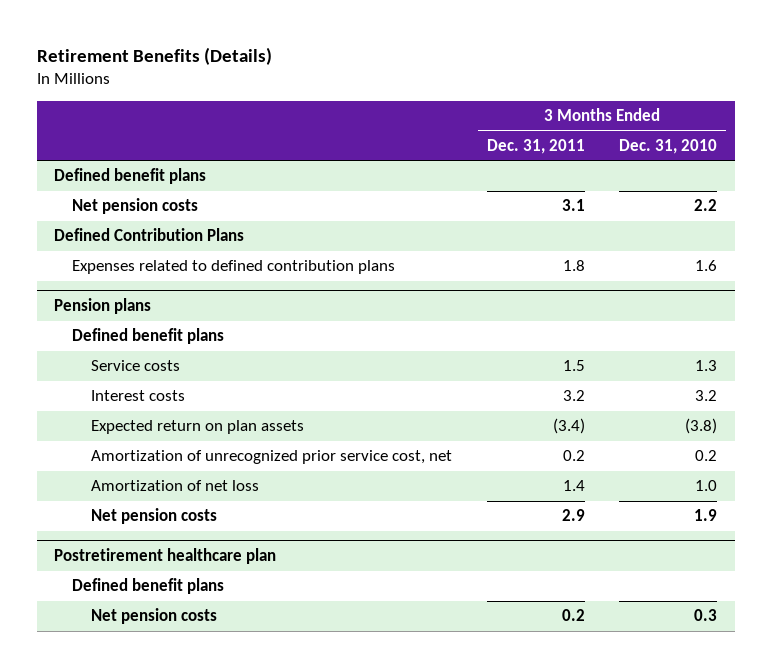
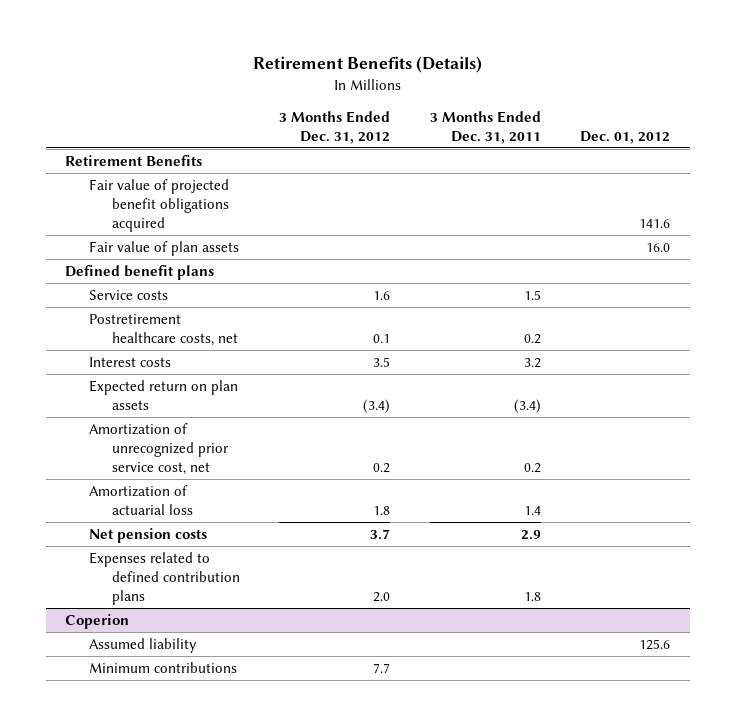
- | 3 Months Ended Dec. 31, 2011 | 3 Months Ended Dec. 31, 2010
+ | 3 Months Ended Dec. 31, 2012 | 3 Months Ended Dec. 31, 2011 | Dec. 01, 2012
- Defined benefit plans
- Net pension costs | 3.1 | 2.2
- Defined Contribution Plans
- Pension plans
+ Retirement Benefits
+ Fair value of projected benefit obligations acquired | | | 141.6
+ Fair value of plan assets | | | 16.0
+ Postretirement healthcare costs, net | 0.1 | 0.2 |
- Amortization of net loss | 1.4 | 1.0
+ Amortization of actuarial loss | 1.8 | 1.4 |
- Postretirement healthcare plan
- Defined benefit plans
- Net pension costs | 0.2 | 0.3
moved down: Expenses related to defined contribution plans | 2.0 | 1.8 |
+ Coperion
+ Assumed liability | | | 125.6
+ Minimum contributions | 7.7 | |

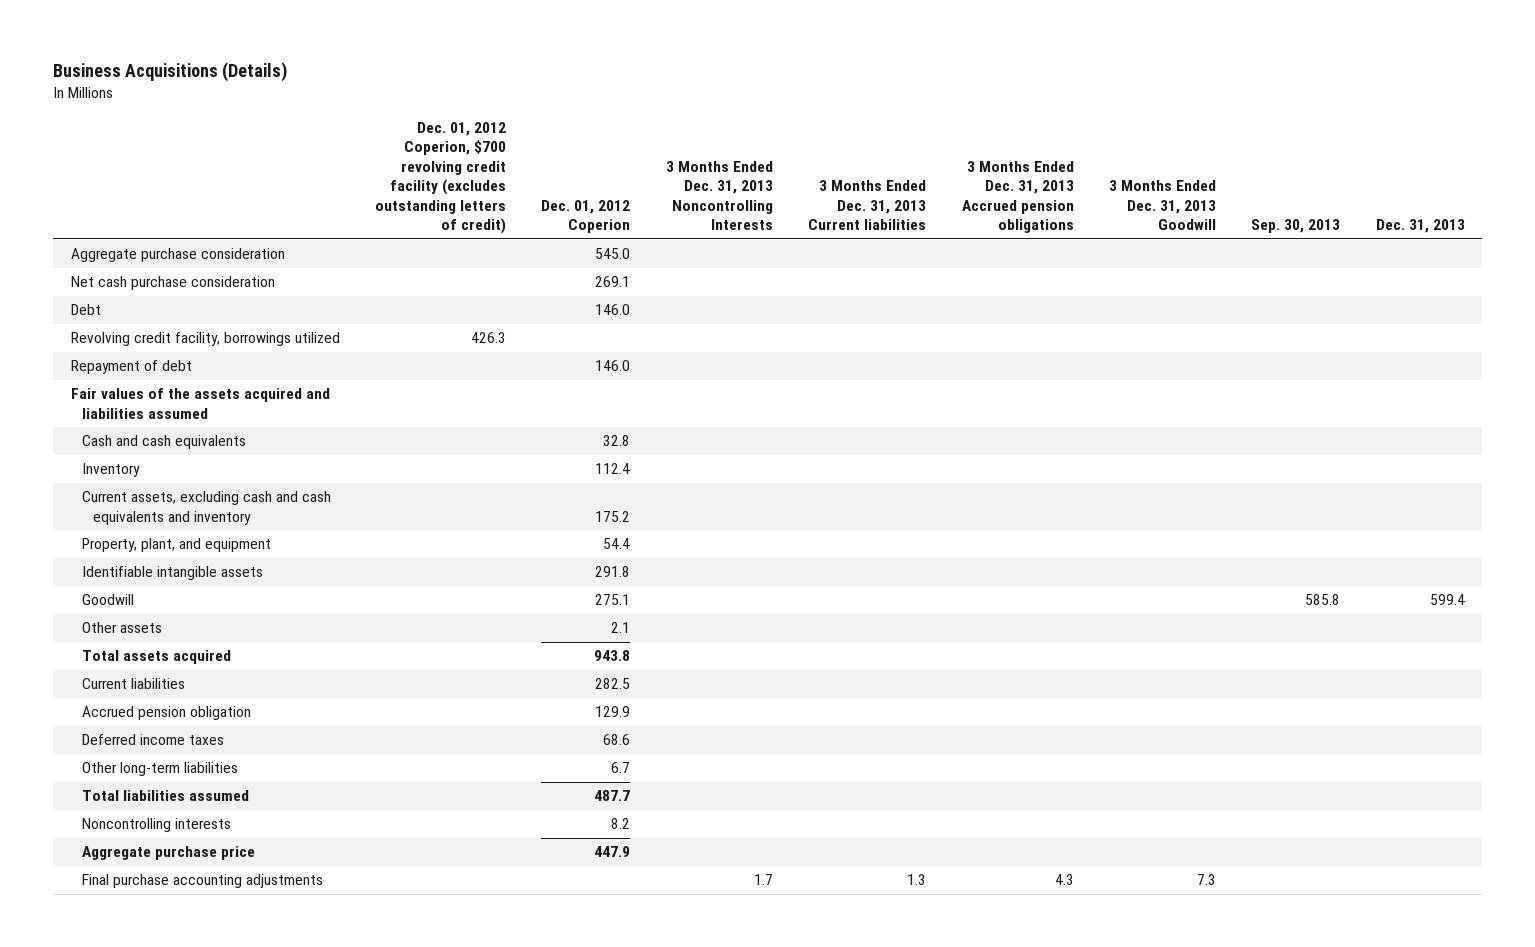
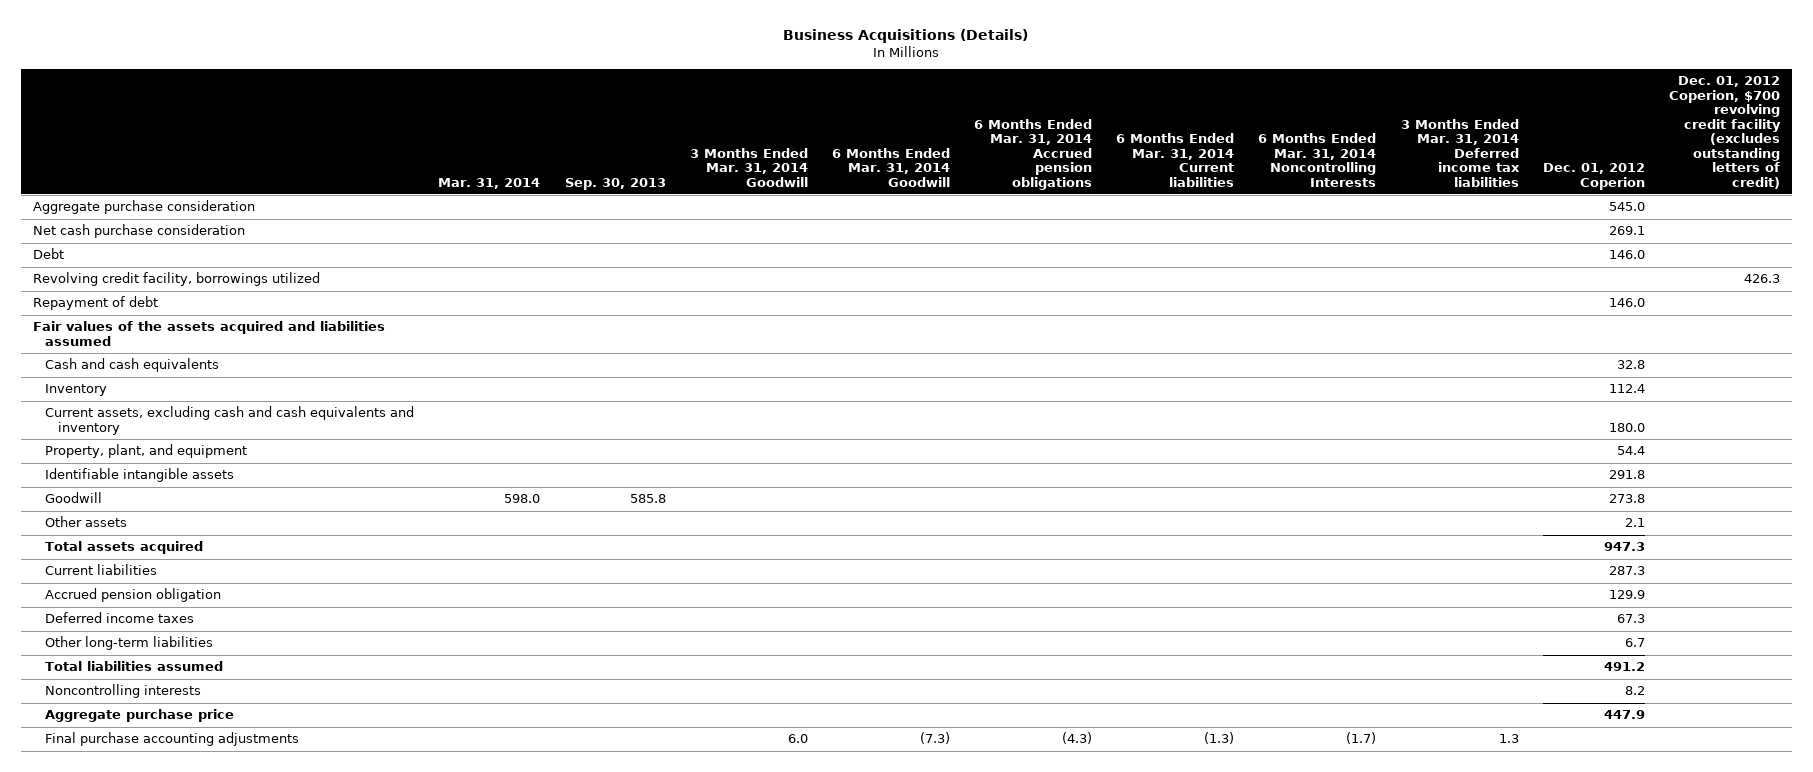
- | Dec. 01, 2012 Coperion, $700 revolving credit facility (excludes outstanding letters of credit) | Dec. 01, 2012 Coperion | 3 Months Ended Dec. 31, 2013 Noncontrolling Interests | 3 Months Ended Dec. 31, 2013 Current liabilities | 3 Months Ended Dec. 31, 2013 Accrued pension obligations | 3 Months Ended Dec. 31, 2013 Goodwill | Sep. 30, 2013 | Dec. 31, 2013
+ | Mar. 31, 2014 | Sep. 30, 2013 | 3 Months Ended Mar. 31, 2014 Goodwill | 6 Months Ended Mar. 31, 2014 Goodwill | 6 Months Ended Mar. 31, 2014 Accrued pension obligations | 6 Months Ended Mar. 31, 2014 Current liabilities | 6 Months Ended Mar. 31, 2014 Noncontrolling Interests | 3 Months Ended Mar. 31, 2014 Deferred income tax liabilities | Dec. 01, 2012 Coperion | Dec. 01, 2012 Coperion, $700 revolving credit facility (excludes outstanding letters of credit)
- Current assets, excluding cash and cash equivalents and inventory | | 175.2 | | | | | |
+ Current assets, excluding cash and cash equivalents and inventory | | | | | | | | | 180.0 |
- Goodwill | | 275.1 | | | | | 585.8 | 599.4
+ Goodwill | 598.0 | 585.8 | | | | | | | 273.8 |
- Total assets acquired | | 943.8 | | | | | |
- Current liabilities | | 282.5 | | | | | |
+ Total assets acquired | | | | | | | | | 947.3 |
+ Current liabilities | | | | | | | | | 287.3 |
- Deferred income taxes | | 68.6 | | | | | |
+ Deferred income taxes | | | | | | | | | 67.3 |
- Total liabilities assumed | | 487.7 | | | | | |
+ Total liabilities assumed | | | | | | | | | 491.2 |

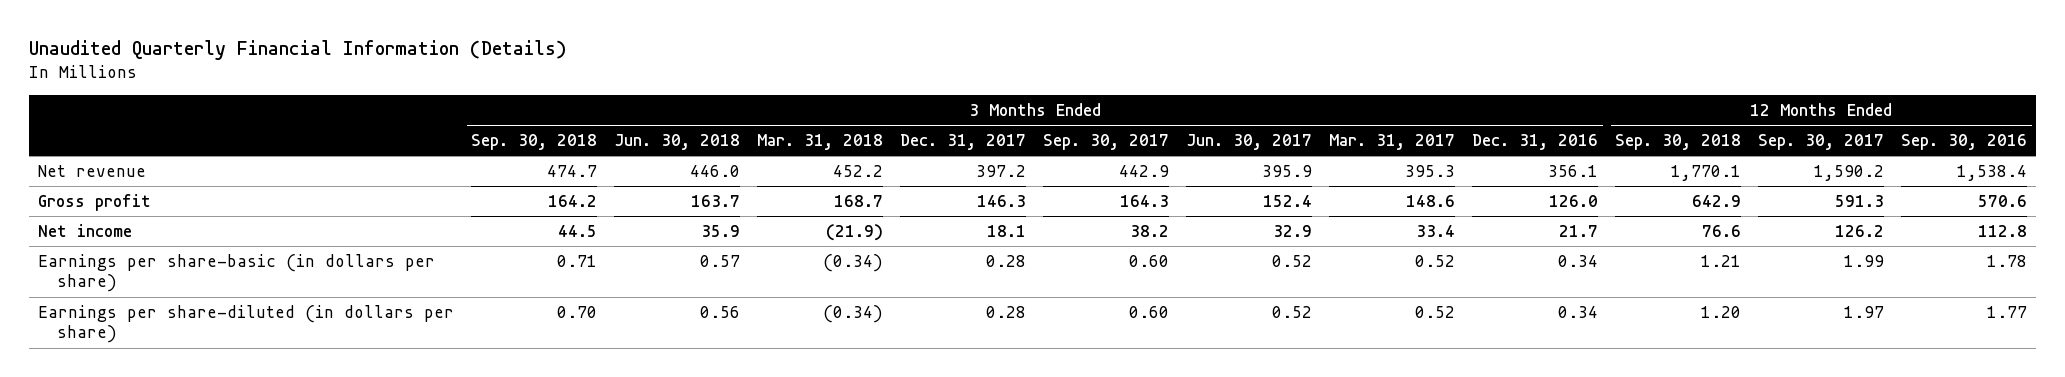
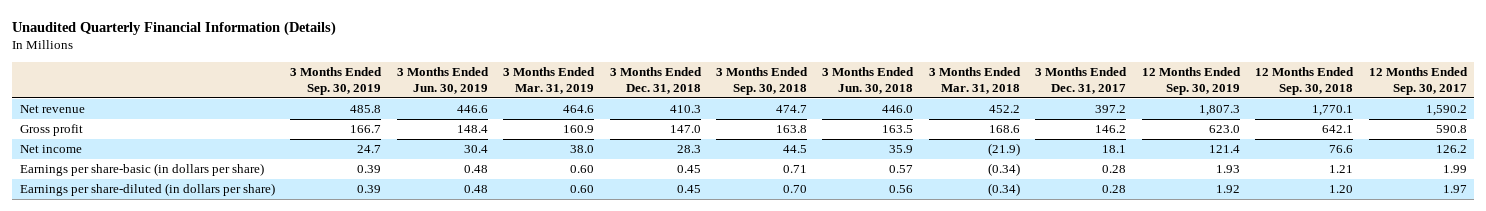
- | 3 Months Ended Sep. 30, 2018 | 3 Months Ended Jun. 30, 2018 | 3 Months Ended Mar. 31, 2018 | 3 Months Ended Dec. 31, 2017 | 3 Months Ended Sep. 30, 2017 | 3 Months Ended Jun. 30, 2017 | 3 Months Ended Mar. 31, 2017 | 3 Months Ended Dec. 31, 2016 | 12 Months Ended Sep. 30, 2018 | 12 Months Ended Sep. 30, 2017 | 12 Months Ended Sep. 30, 2016
+ | 3 Months Ended Sep. 30, 2019 | 3 Months Ended Jun. 30, 2019 | 3 Months Ended Mar. 31, 2019 | 3 Months Ended Dec. 31, 2018 | 3 Months Ended Sep. 30, 2018 | 3 Months Ended Jun. 30, 2018 | 3 Months Ended Mar. 31, 2018 | 3 Months Ended Dec. 31, 2017 | 12 Months Ended Sep. 30, 2019 | 12 Months Ended Sep. 30, 2018 | 12 Months Ended Sep. 30, 2017
- Gross profit | 164.2 | 163.7 | 168.7 | 146.3 | 164.3 | 152.4 | 148.6 | 126.0 | 642.9 | 591.3 | 570.6
+ Gross profit | 166.7 | 148.4 | 160.9 | 147.0 | 163.8 | 163.5 | 168.6 | 146.2 | 623.0 | 642.1 | 590.8

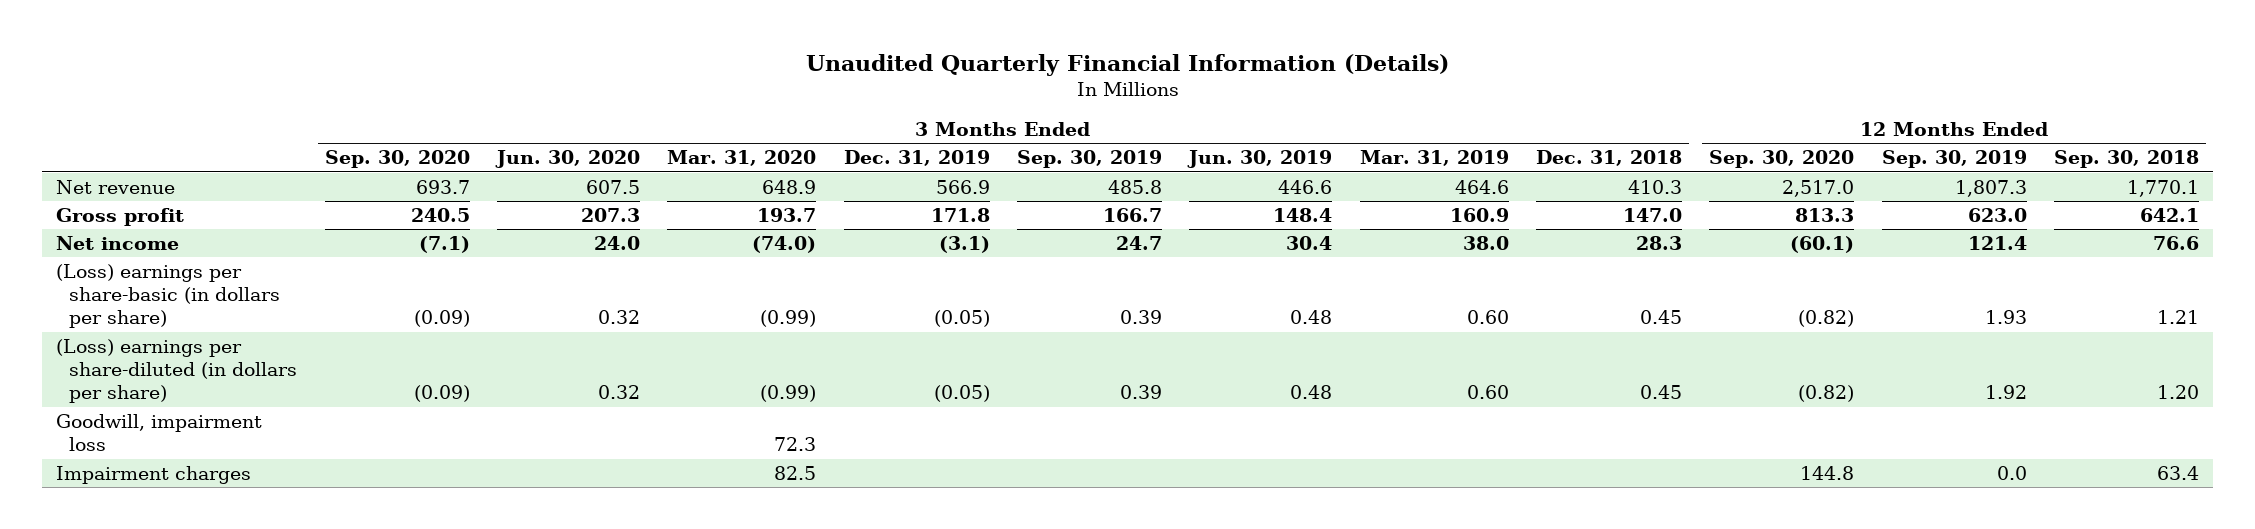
- | 3 Months Ended Sep. 30, 2019 | 3 Months Ended Jun. 30, 2019 | 3 Months Ended Mar. 31, 2019 | 3 Months Ended Dec. 31, 2018 | 3 Months Ended Sep. 30, 2018 | 3 Months Ended Jun. 30, 2018 | 3 Months Ended Mar. 31, 2018 | 3 Months Ended Dec. 31, 2017 | 12 Months Ended Sep. 30, 2019 | 12 Months Ended Sep. 30, 2018 | 12 Months Ended Sep. 30, 2017
+ | 3 Months Ended Sep. 30, 2020 | 3 Months Ended Jun. 30, 2020 | 3 Months Ended Mar. 31, 2020 | 3 Months Ended Dec. 31, 2019 | 3 Months Ended Sep. 30, 2019 | 3 Months Ended Jun. 30, 2019 | 3 Months Ended Mar. 31, 2019 | 3 Months Ended Dec. 31, 2018 | 12 Months Ended Sep. 30, 2020 | 12 Months Ended Sep. 30, 2019 | 12 Months Ended Sep. 30, 2018
- Earnings per share-basic (in dollars per share) | 0.39 | 0.48 | 0.60 | 0.45 | 0.71 | 0.57 | (0.34) | 0.28 | 1.93 | 1.21 | 1.99
- Earnings per share-diluted (in dollars per share) | 0.39 | 0.48 | 0.60 | 0.45 | 0.70 | 0.56 | (0.34) | 0.28 | 1.92 | 1.20 | 1.97
+ (Loss) earnings per share-basic (in dollars per share) | (0.09) | 0.32 | (0.99) | (0.05) | 0.39 | 0.48 | 0.60 | 0.45 | (0.82) | 1.93 | 1.21
+ (Loss) earnings per share-diluted (in dollars per share) | (0.09) | 0.32 | (0.99) | (0.05) | 0.39 | 0.48 | 0.60 | 0.45 | (0.82) | 1.92 | 1.20
+ Goodwill, impairment loss | | | 72.3 | | | | | | | |
+ Impairment charges | | | 82.5 | | | | | | 144.8 | 0.0 | 63.4

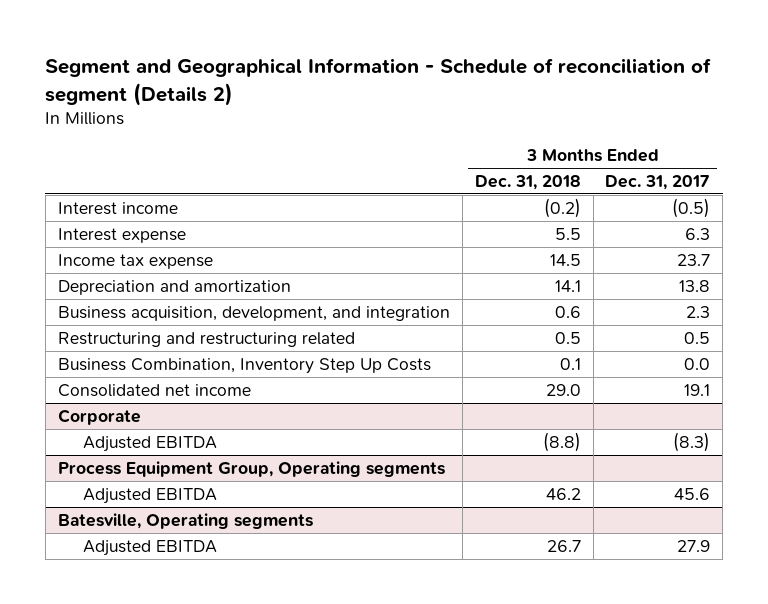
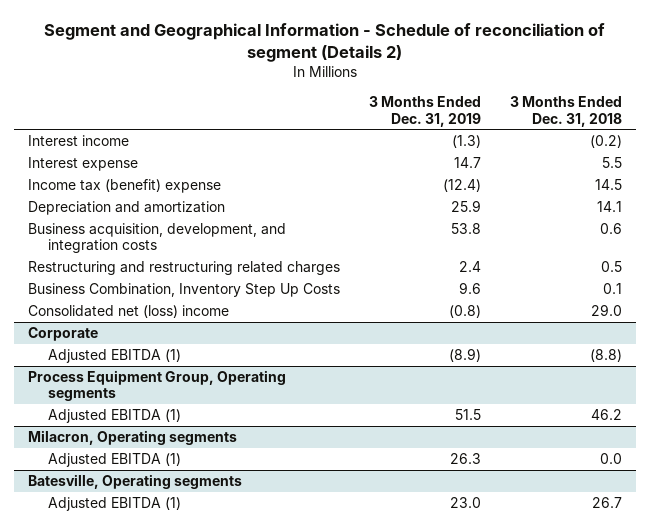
- | 3 Months Ended Dec. 31, 2018 | 3 Months Ended Dec. 31, 2017
+ | 3 Months Ended Dec. 31, 2019 | 3 Months Ended Dec. 31, 2018
- Income tax expense | 14.5 | 23.7
+ Income tax (benefit) expense | (12.4) | 14.5
- Business acquisition, development, and integration | 0.6 | 2.3
- Restructuring and restructuring related | 0.5 | 0.5
+ Business acquisition, development, and integration costs | 53.8 | 0.6
+ Restructuring and restructuring related charges | 2.4 | 0.5
- Consolidated net income | 29.0 | 19.1
+ Consolidated net (loss) income | (0.8) | 29.0
@ Corporate
- Adjusted EBITDA | (8.8) | (8.3)
+ Adjusted EBITDA (1) | (8.9) | (8.8)
@ Process Equipment Group, Operating segments
- Adjusted EBITDA | 46.2 | 45.6
+ Adjusted EBITDA (1) | 51.5 | 46.2
+ Milacron, Operating segments
+ Adjusted EBITDA (1) | 26.3 | 0.0
@ Batesville, Operating segments
- Adjusted EBITDA | 26.7 | 27.9
+ Adjusted EBITDA (1) | 23.0 | 26.7

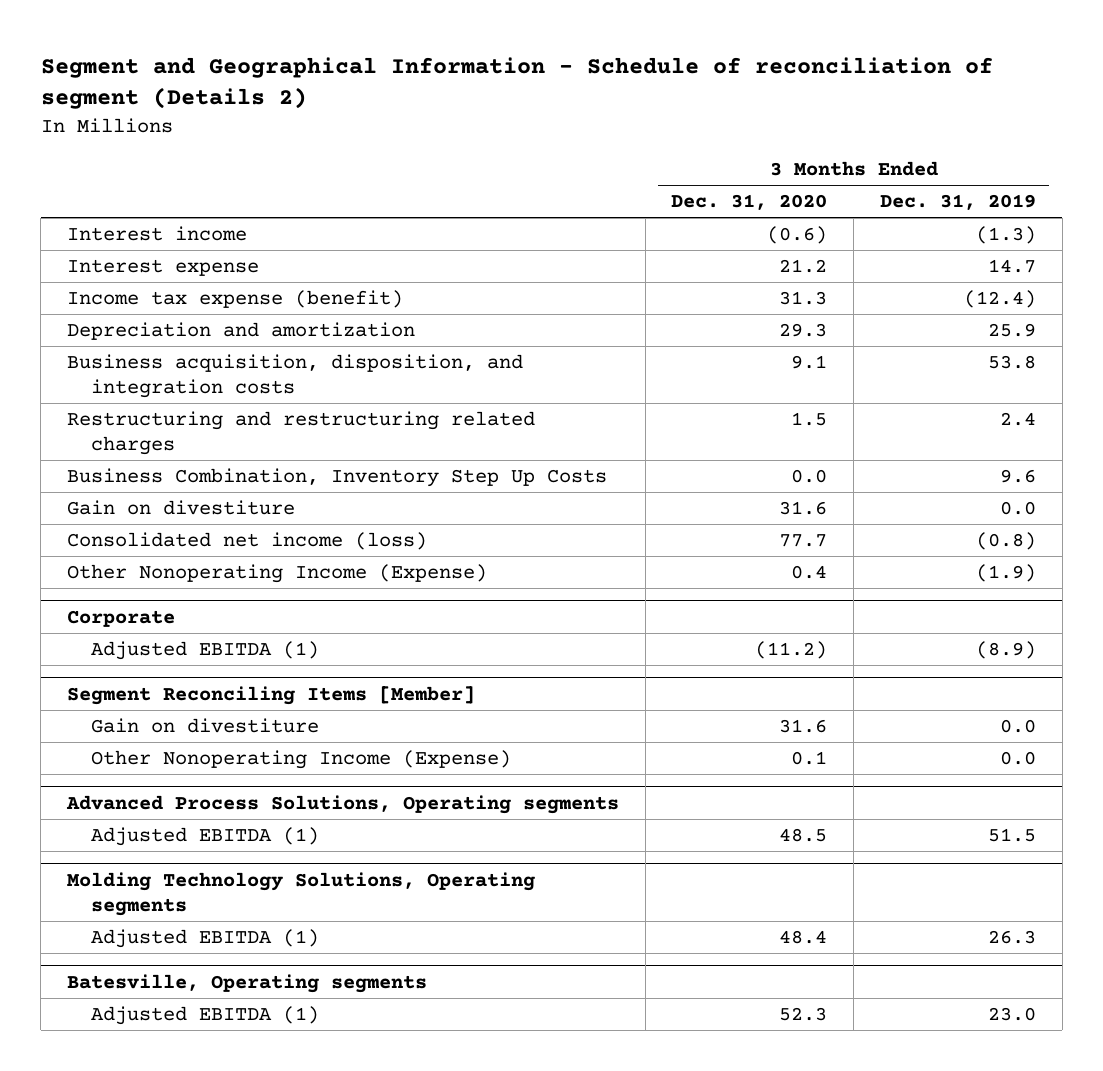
- | 3 Months Ended Dec. 31, 2019 | 3 Months Ended Dec. 31, 2018
+ | 3 Months Ended Dec. 31, 2020 | 3 Months Ended Dec. 31, 2019
- Income tax (benefit) expense | (12.4) | 14.5
+ Income tax expense (benefit) | 31.3 | (12.4)
- Business acquisition, development, and integration costs | 53.8 | 0.6
+ Business acquisition, disposition, and integration costs | 9.1 | 53.8
- Consolidated net (loss) income | (0.8) | 29.0
+ Gain on divestiture | 31.6 | 0.0
+ Consolidated net income (loss) | 77.7 | (0.8)
+ Other Nonoperating Income (Expense) | 0.4 | (1.9)
- Process Equipment Group, Operating segments
+ Segment Reconciling Items [Member]
+ Gain on divestiture | 31.6 | 0.0
+ Other Nonoperating Income (Expense) | 0.1 | 0.0
+ Advanced Process Solutions, Operating segments
- Milacron, Operating segments
+ Molding Technology Solutions, Operating segments

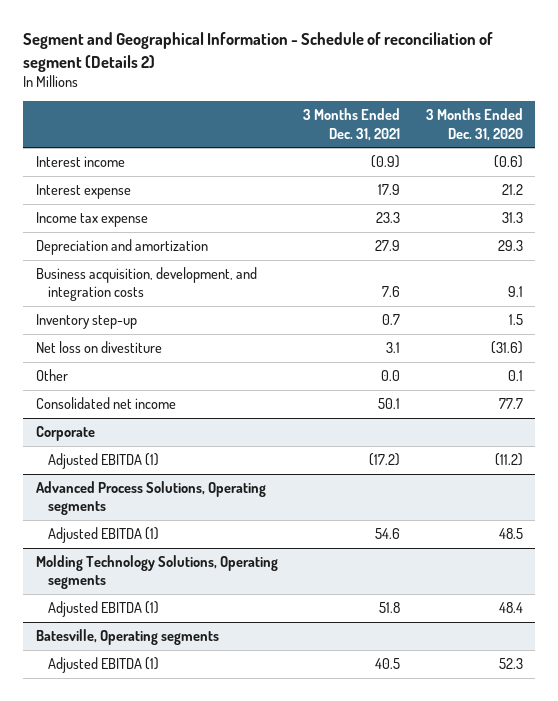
- | 3 Months Ended Dec. 31, 2020 | 3 Months Ended Dec. 31, 2019
+ | 3 Months Ended Dec. 31, 2021 | 3 Months Ended Dec. 31, 2020
- Income tax expense (benefit) | 31.3 | (12.4)
+ Income tax expense | 23.3 | 31.3
- Business acquisition, disposition, and integration costs | 9.1 | 53.8
- Restructuring and restructuring related charges | 1.5 | 2.4
- Business Combination, Inventory Step Up Costs | 0.0 | 9.6
- Gain on divestiture | 31.6 | 0.0
- Consolidated net income (loss) | 77.7 | (0.8)
- Other Nonoperating Income (Expense) | 0.4 | (1.9)
+ Business acquisition, development, and integration costs | 7.6 | 9.1
+ Inventory step-up | 0.7 | 1.5
+ Net loss on divestiture | 3.1 | (31.6)
+ Other | 0.0 | 0.1
+ Consolidated net income | 50.1 | 77.7
- Segment Reconciling Items [Member]
- Gain on divestiture | 31.6 | 0.0
- Other Nonoperating Income (Expense) | 0.1 | 0.0

